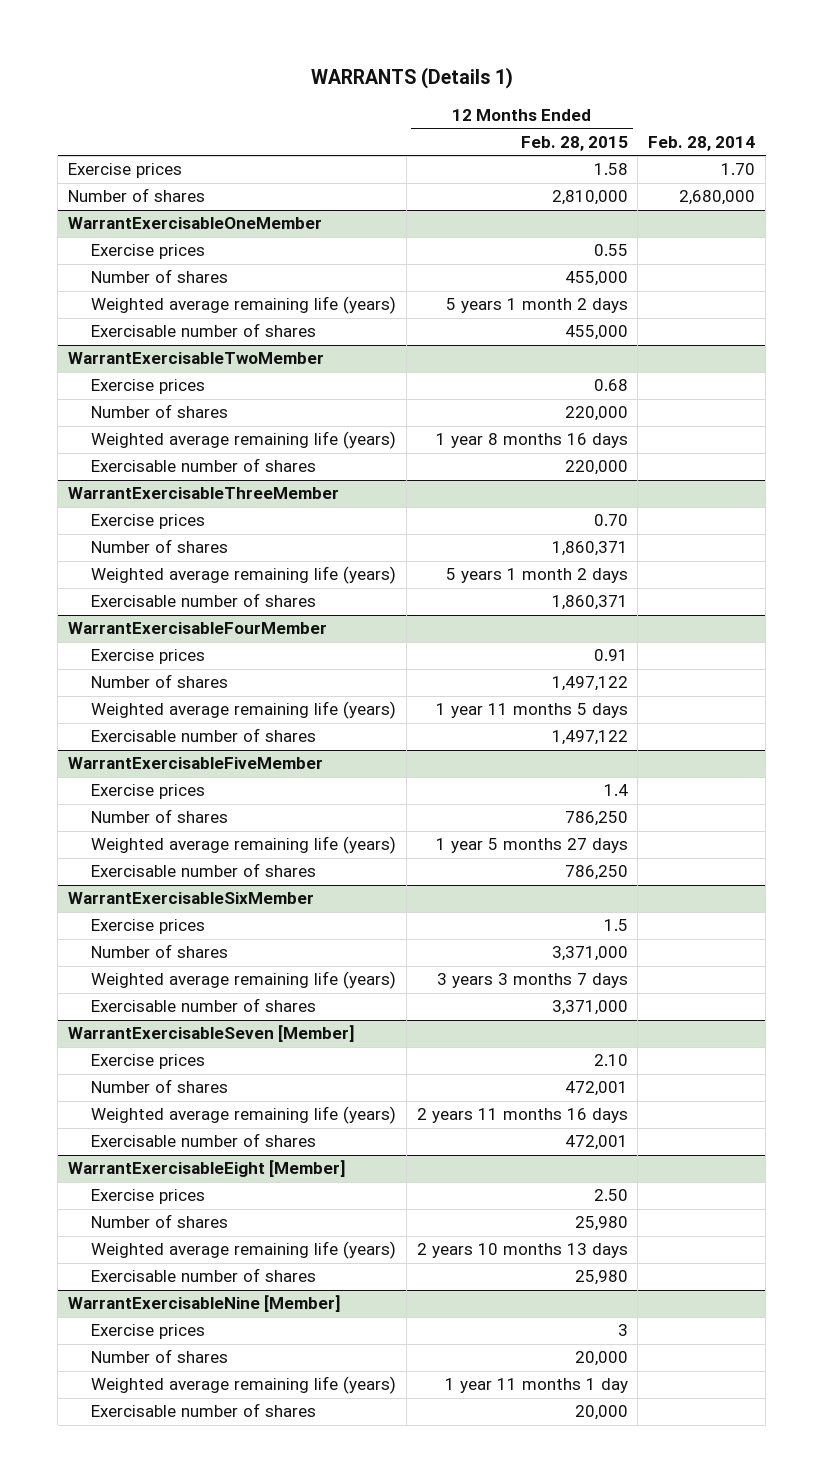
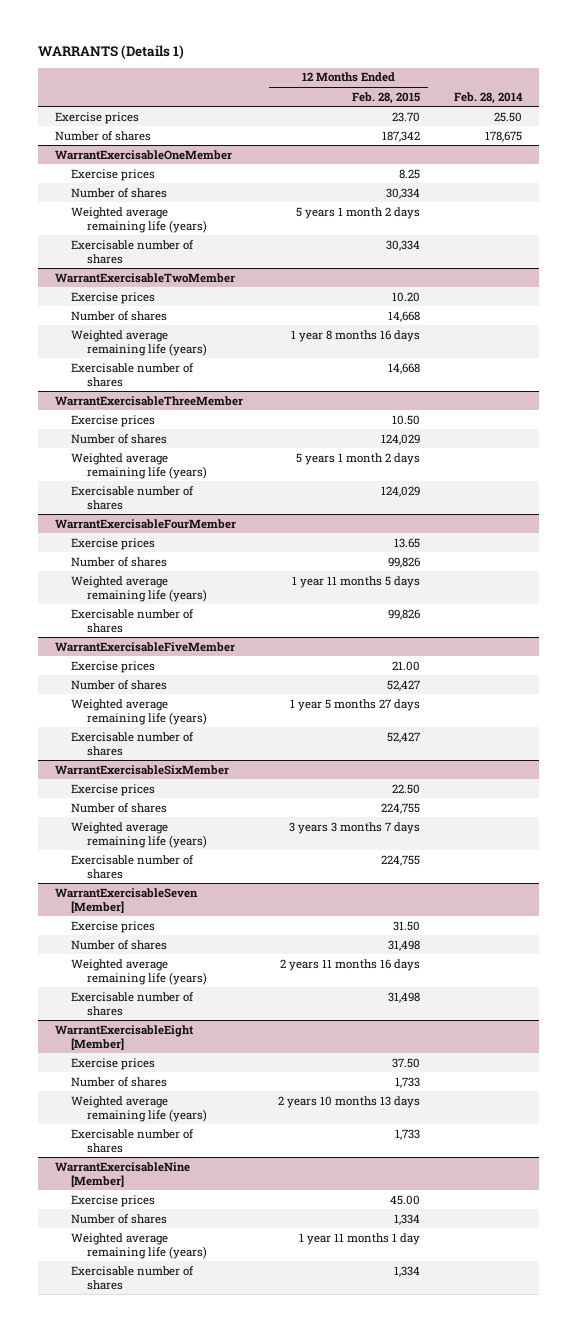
- Exercise prices | 1.58 | 1.70
- Number of shares | 2,810,000 | 2,680,000
+ Exercise prices | 23.70 | 25.50
+ Number of shares | 187,342 | 178,675
@ WarrantExercisableOneMember
- Exercise prices | 0.55 |
- Number of shares | 455,000 |
+ Exercise prices | 8.25 |
+ Number of shares | 30,334 |
- Exercisable number of shares | 455,000 |
+ Exercisable number of shares | 30,334 |
@ WarrantExercisableTwoMember
- Exercise prices | 0.68 |
- Number of shares | 220,000 |
+ Exercise prices | 10.20 |
+ Number of shares | 14,668 |
- Exercisable number of shares | 220,000 |
+ Exercisable number of shares | 14,668 |
@ WarrantExercisableThreeMember
- Exercise prices | 0.70 |
- Number of shares | 1,860,371 |
+ Exercise prices | 10.50 |
+ Number of shares | 124,029 |
- Exercisable number of shares | 1,860,371 |
+ Exercisable number of shares | 124,029 |
@ WarrantExercisableFourMember
- Exercise prices | 0.91 |
- Number of shares | 1,497,122 |
+ Exercise prices | 13.65 |
+ Number of shares | 99,826 |
- Exercisable number of shares | 1,497,122 |
+ Exercisable number of shares | 99,826 |
@ WarrantExercisableFiveMember
- Exercise prices | 1.4 |
- Number of shares | 786,250 |
+ Exercise prices | 21.00 |
+ Number of shares | 52,427 |
- Exercisable number of shares | 786,250 |
+ Exercisable number of shares | 52,427 |
@ WarrantExercisableSixMember
- Exercise prices | 1.5 |
- Number of shares | 3,371,000 |
+ Exercise prices | 22.50 |
+ Number of shares | 224,755 |
- Exercisable number of shares | 3,371,000 |
+ Exercisable number of shares | 224,755 |
@ WarrantExercisableSeven [Member]
- Exercise prices | 2.10 |
- Number of shares | 472,001 |
+ Exercise prices | 31.50 |
+ Number of shares | 31,498 |
- Exercisable number of shares | 472,001 |
+ Exercisable number of shares | 31,498 |
@ WarrantExercisableEight [Member]
- Exercise prices | 2.50 |
- Number of shares | 25,980 |
+ Exercise prices | 37.50 |
+ Number of shares | 1,733 |
- Exercisable number of shares | 25,980 |
+ Exercisable number of shares | 1,733 |
@ WarrantExercisableNine [Member]
- Exercise prices | 3 |
- Number of shares | 20,000 |
+ Exercise prices | 45.00 |
+ Number of shares | 1,334 |
- Exercisable number of shares | 20,000 |
+ Exercisable number of shares | 1,334 |

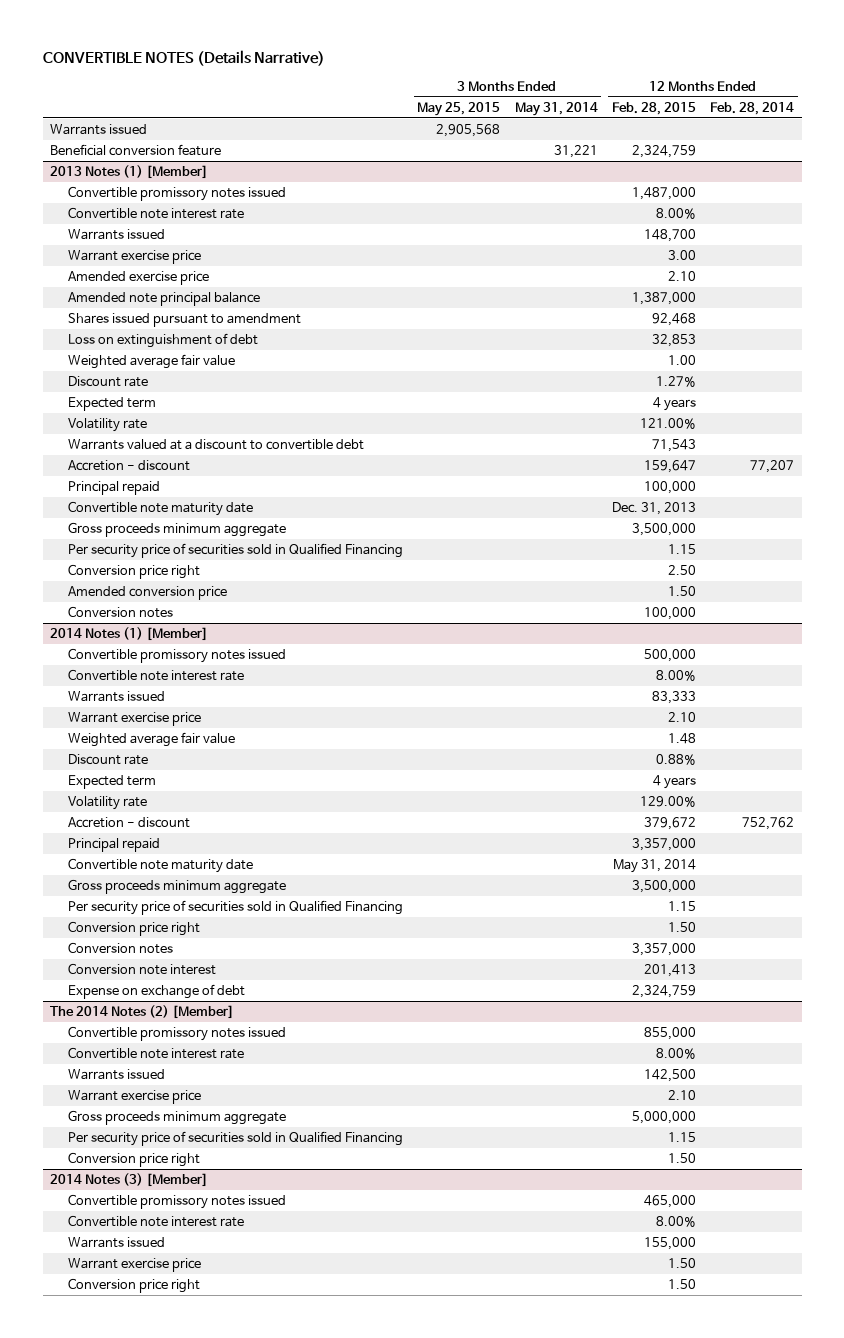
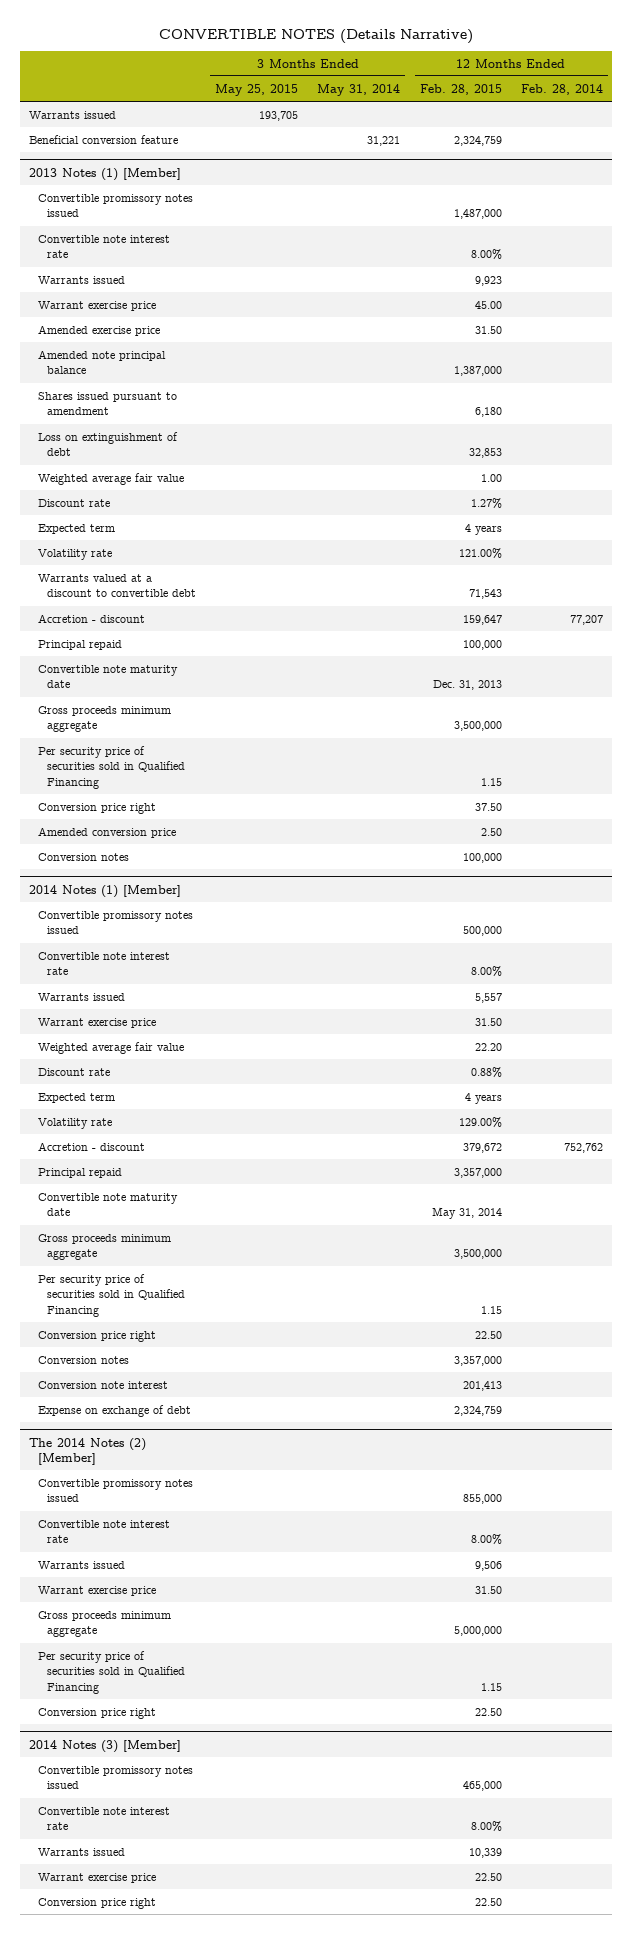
- Warrants issued | 2,905,568 | | |
+ Warrants issued | 193,705 | | |
@ 2013 Notes (1) [Member]
- Warrants issued | | | 148,700 |
- Warrant exercise price | | | 3.00 |
- Amended exercise price | | | 2.10 |
+ Warrants issued | | | 9,923 |
+ Warrant exercise price | | | 45.00 |
+ Amended exercise price | | | 31.50 |
- Shares issued pursuant to amendment | | | 92,468 |
+ Shares issued pursuant to amendment | | | 6,180 |
- Conversion price right | | | 2.50 |
- Amended conversion price | | | 1.50 |
+ Conversion price right | | | 37.50 |
+ Amended conversion price | | | 2.50 |
@ 2014 Notes (1) [Member]
- Warrants issued | | | 83,333 |
- Warrant exercise price | | | 2.10 |
- Weighted average fair value | | | 1.48 |
+ Warrants issued | | | 5,557 |
+ Warrant exercise price | | | 31.50 |
+ Weighted average fair value | | | 22.20 |
- Conversion price right | | | 1.50 |
+ Conversion price right | | | 22.50 |
@ The 2014 Notes (2) [Member]
- Warrants issued | | | 142,500 |
- Warrant exercise price | | | 2.10 |
+ Warrants issued | | | 9,506 |
+ Warrant exercise price | | | 31.50 |
- Conversion price right | | | 1.50 |
+ Conversion price right | | | 22.50 |
@ 2014 Notes (3) [Member]
- Warrants issued | | | 155,000 |
- Warrant exercise price | | | 1.50 |
- Conversion price right | | | 1.50 |
+ Warrants issued | | | 10,339 |
+ Warrant exercise price | | | 22.50 |
+ Conversion price right | | | 22.50 |

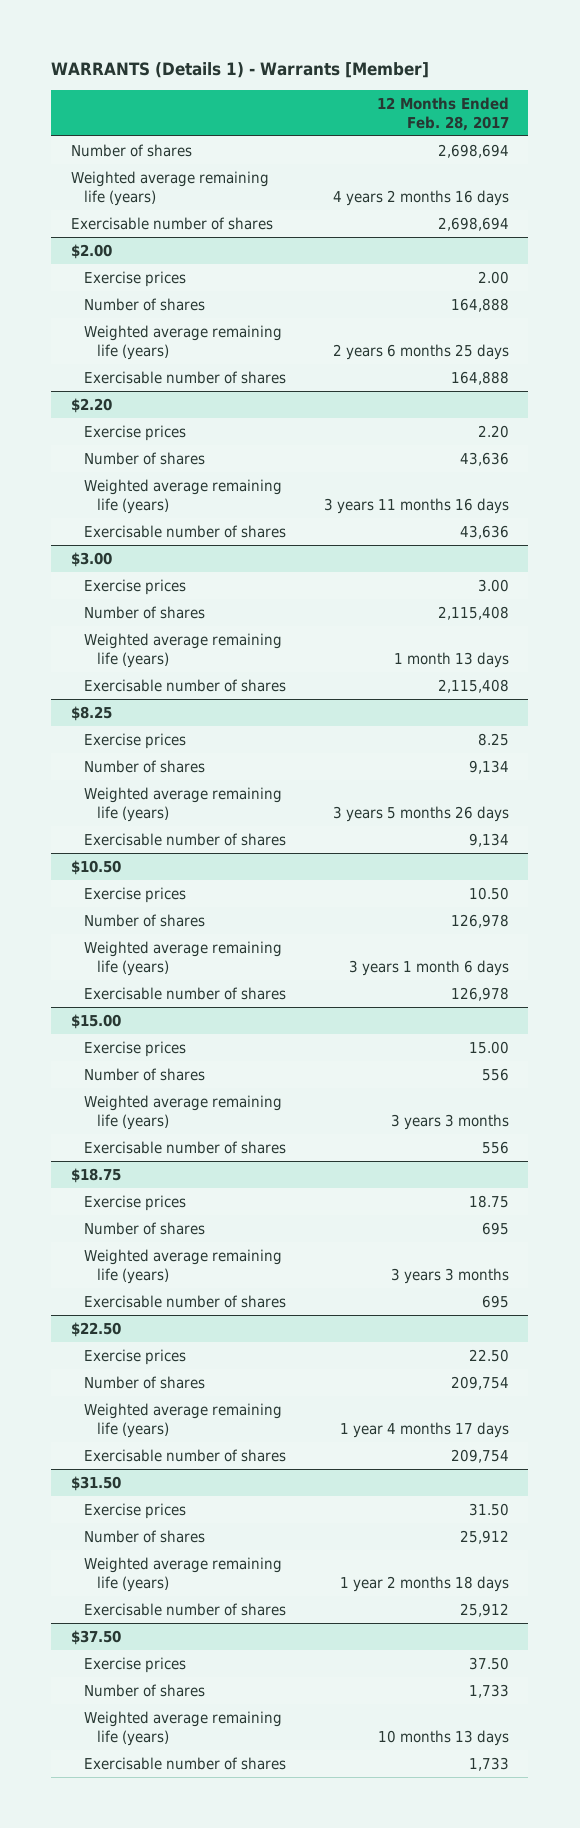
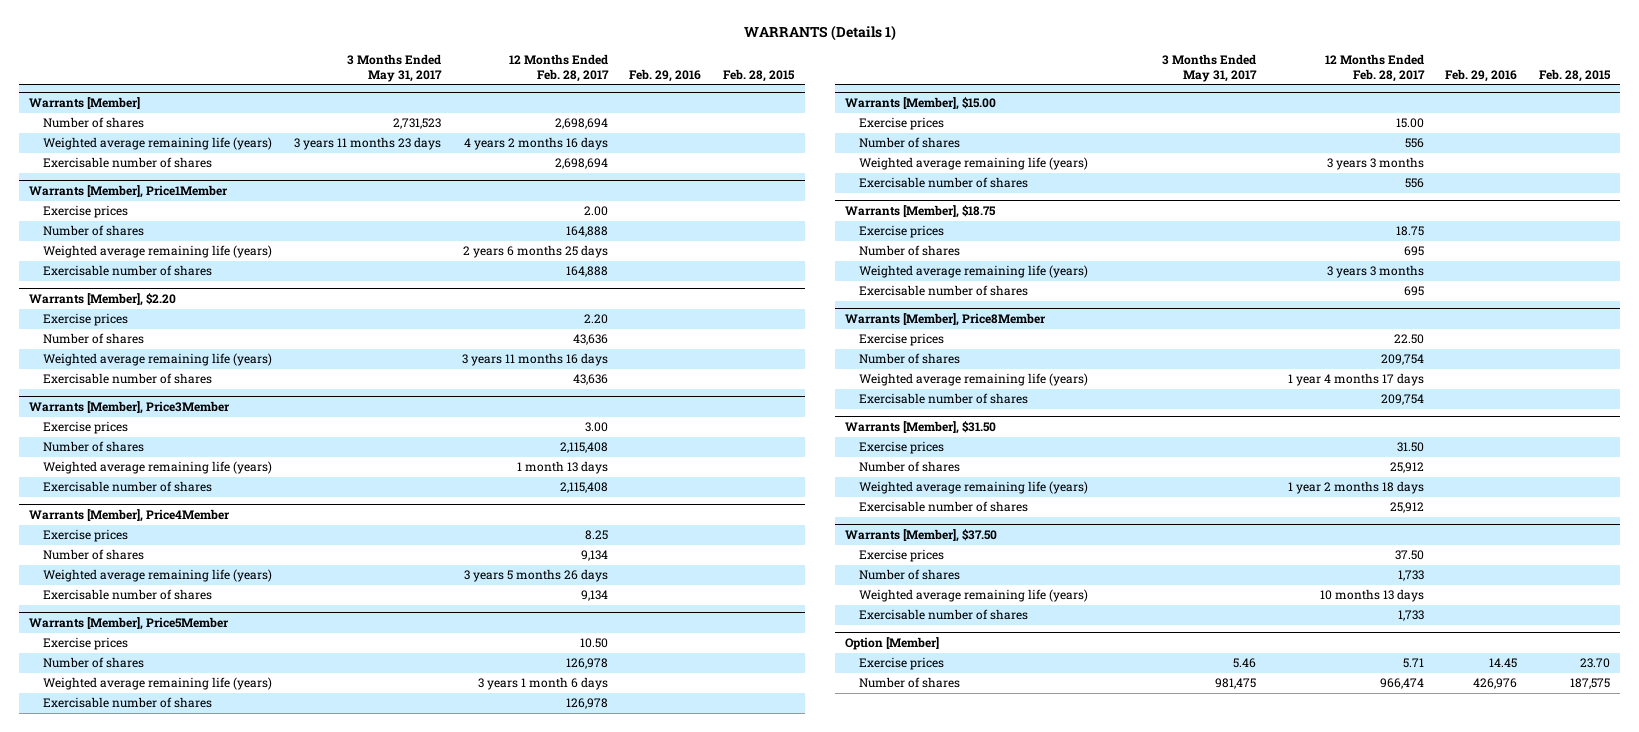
- WARRANTS (Details 1) - Warrants [Member]
+ WARRANTS (Details 1)
- | 12 Months Ended Feb. 28, 2017
+ | 3 Months Ended May 31, 2017 | 12 Months Ended Feb. 28, 2017 | Feb. 29, 2016 | Feb. 28, 2015
+ Warrants [Member]
- $2.00
+ Warrants [Member], Price1Member
- $2.20
+ Warrants [Member], $2.20
- $3.00
+ Warrants [Member], Price3Member
- $8.25
+ Warrants [Member], Price4Member
- $10.50
+ Warrants [Member], Price5Member
- $15.00
+ Warrants [Member], $15.00
- $18.75
+ Warrants [Member], $18.75
- $22.50
+ Warrants [Member], Price8Member
- $31.50
+ Warrants [Member], $31.50
- $37.50
+ Warrants [Member], $37.50
+ Option [Member]
+ Exercise prices | 5.46 | 5.71 | 14.45 | 23.70
+ Number of shares | 981,475 | 966,474 | 426,976 | 187,575

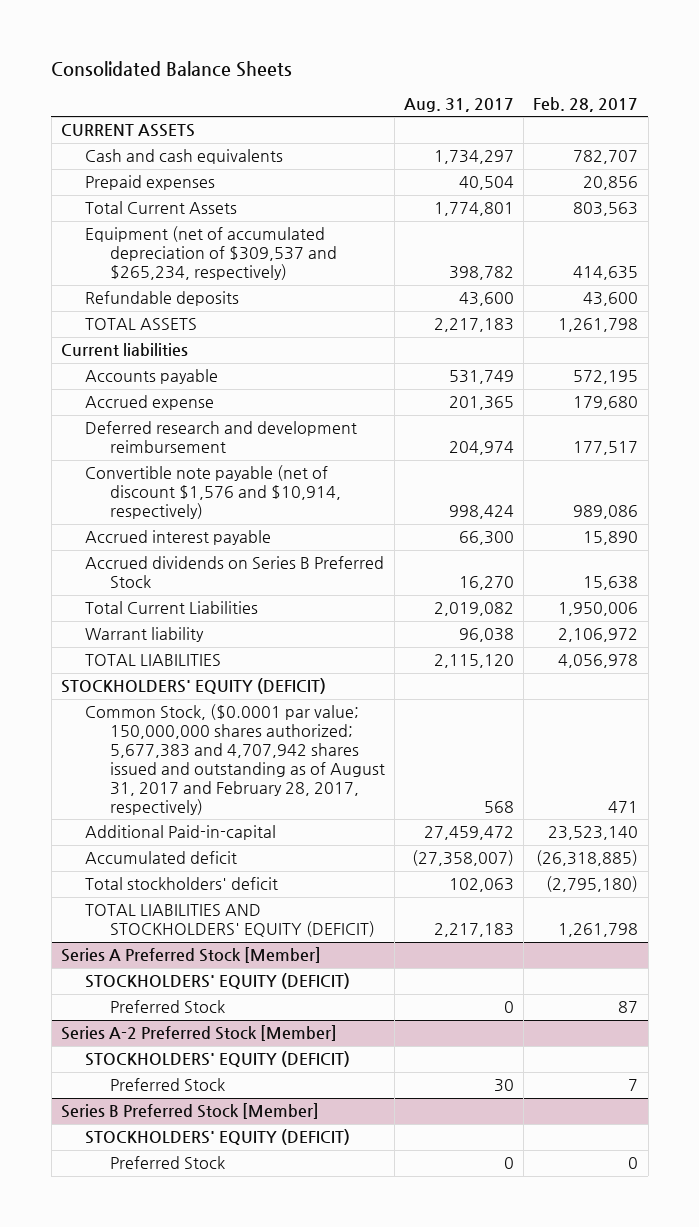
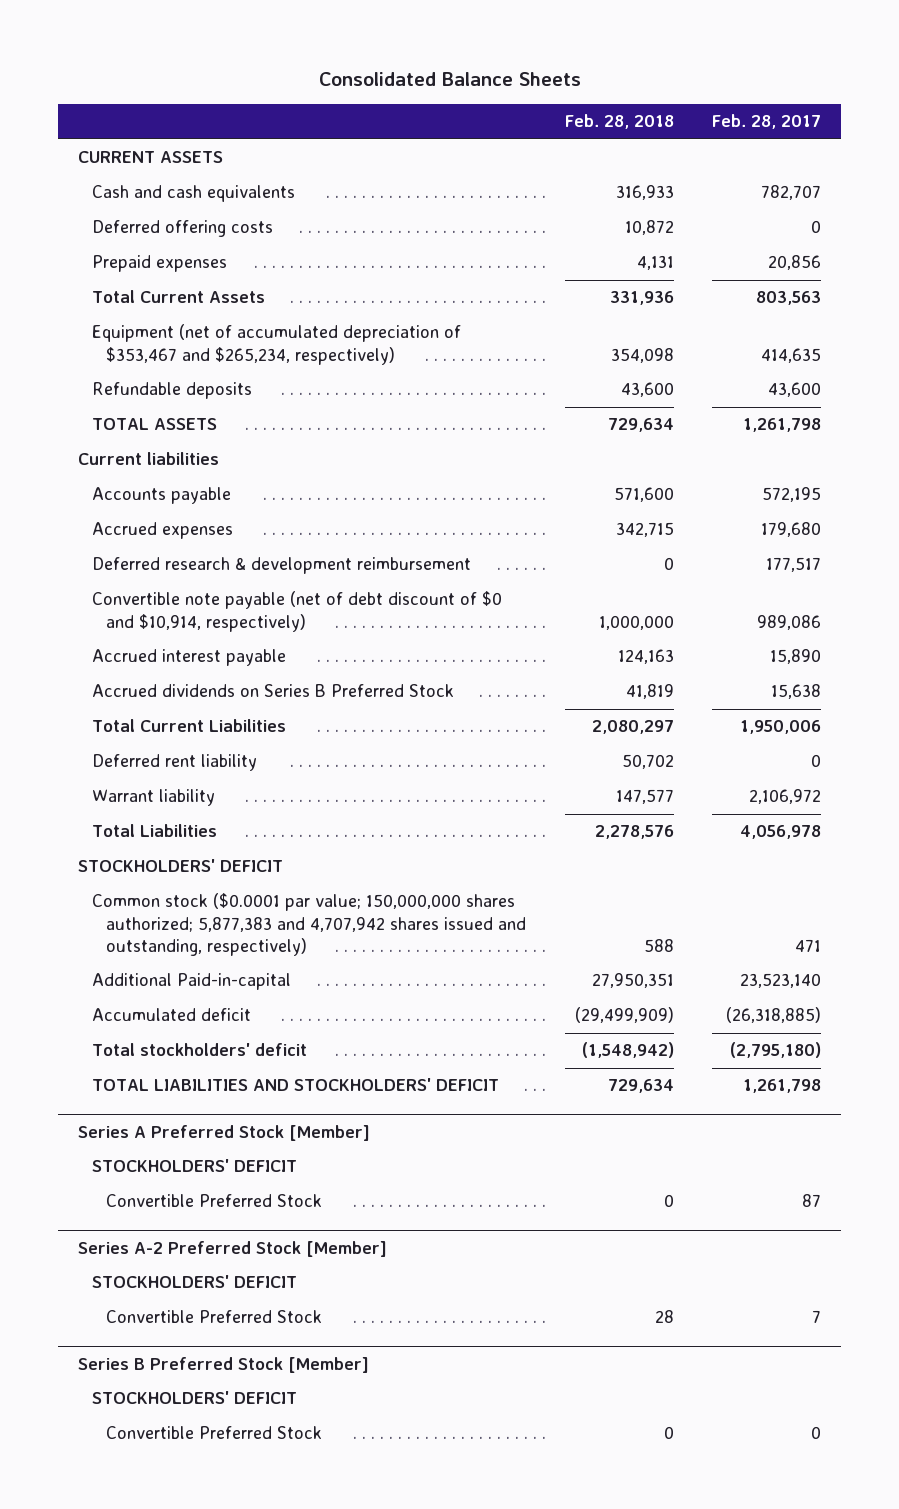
- | Aug. 31, 2017 | Feb. 28, 2017
+ | Feb. 28, 2018 | Feb. 28, 2017
+ Deferred offering costs | 10,872 | 0
- Equipment (net of accumulated depreciation of $309,537 and $265,234, respectively) | 398,782 | 414,635
+ Equipment (net of accumulated depreciation of $353,467 and $265,234, respectively) | 354,098 | 414,635
- Accrued expense | 201,365 | 179,680
- Deferred research and development reimbursement | 204,974 | 177,517
- Convertible note payable (net of discount $1,576 and $10,914, respectively) | 998,424 | 989,086
+ Accrued expenses | 342,715 | 179,680
+ Deferred research & development reimbursement | 0 | 177,517
+ Convertible note payable (net of debt discount of $0 and $10,914, respectively) | 1,000,000 | 989,086
+ Deferred rent liability | 50,702 | 0
- TOTAL LIABILITIES | 2,115,120 | 4,056,978
- STOCKHOLDERS' EQUITY (DEFICIT)
- Common Stock, ($0.0001 par value; 150,000,000 shares authorized; 5,677,383 and 4,707,942 shares issued and outstanding as of August 31, 2017 and February 28, 2017, respectively) | 568 | 471
+ Total Liabilities | 2,278,576 | 4,056,978
+ STOCKHOLDERS' DEFICIT
+ Common stock ($0.0001 par value; 150,000,000 shares authorized; 5,877,383 and 4,707,942 shares issued and outstanding, respectively) | 588 | 471
- TOTAL LIABILITIES AND STOCKHOLDERS' EQUITY (DEFICIT) | 2,217,183 | 1,261,798
+ TOTAL LIABILITIES AND STOCKHOLDERS' DEFICIT | 729,634 | 1,261,798
@ Series A Preferred Stock [Member]
- STOCKHOLDERS' EQUITY (DEFICIT)
- Preferred Stock | 0 | 87
+ STOCKHOLDERS' DEFICIT
+ Convertible Preferred Stock | 0 | 87
@ Series A-2 Preferred Stock [Member]
- STOCKHOLDERS' EQUITY (DEFICIT)
- Preferred Stock | 30 | 7
+ STOCKHOLDERS' DEFICIT
+ Convertible Preferred Stock | 28 | 7
@ Series B Preferred Stock [Member]
- STOCKHOLDERS' EQUITY (DEFICIT)
- Preferred Stock | 0 | 0
+ STOCKHOLDERS' DEFICIT
+ Convertible Preferred Stock | 0 | 0

